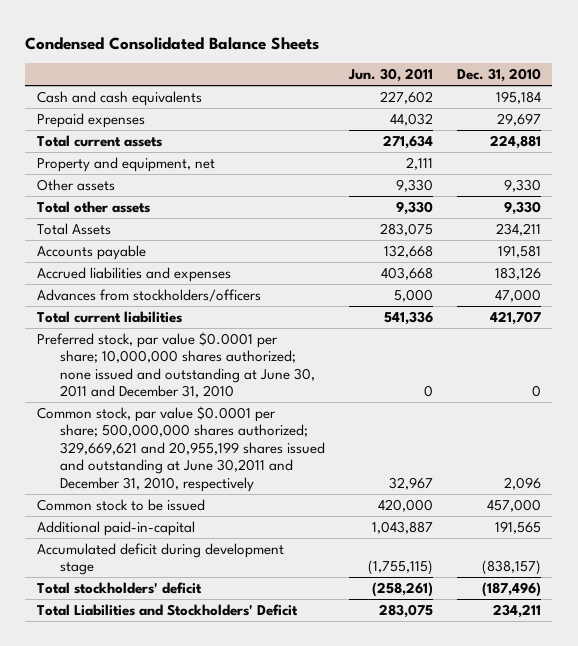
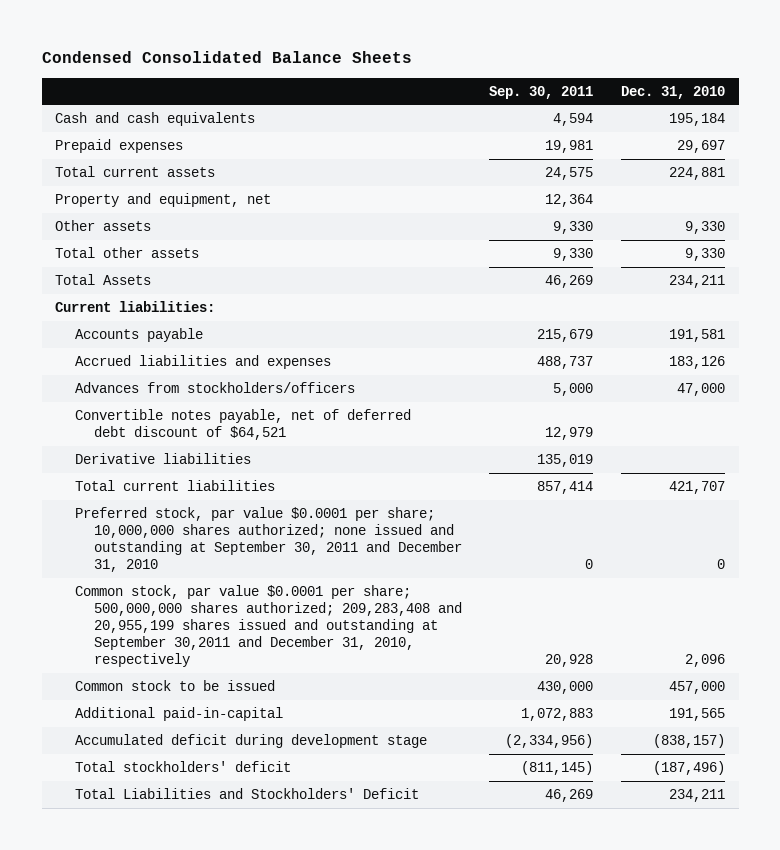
- | Jun. 30, 2011 | Dec. 31, 2010
+ | Sep. 30, 2011 | Dec. 31, 2010
+ Current liabilities:
+ Convertible notes payable, net of deferred debt discount of $64,521 | 12,979 |
+ Derivative liabilities | 135,019 |
- Preferred stock, par value $0.0001 per share; 10,000,000 shares authorized; none issued and outstanding at June 30, 2011 and December 31, 2010 | 0 | 0
- Common stock, par value $0.0001 per share; 500,000,000 shares authorized; 329,669,621 and 20,955,199 shares issued and outstanding at June 30,2011 and December 31, 2010, respectively | 32,967 | 2,096
+ Preferred stock, par value $0.0001 per share; 10,000,000 shares authorized; none issued and outstanding at September 30, 2011 and December 31, 2010 | 0 | 0
+ Common stock, par value $0.0001 per share; 500,000,000 shares authorized; 209,283,408 and 20,955,199 shares issued and outstanding at September 30,2011 and December 31, 2010, respectively | 20,928 | 2,096

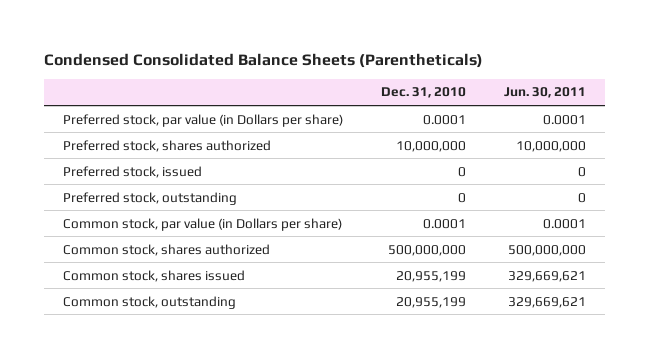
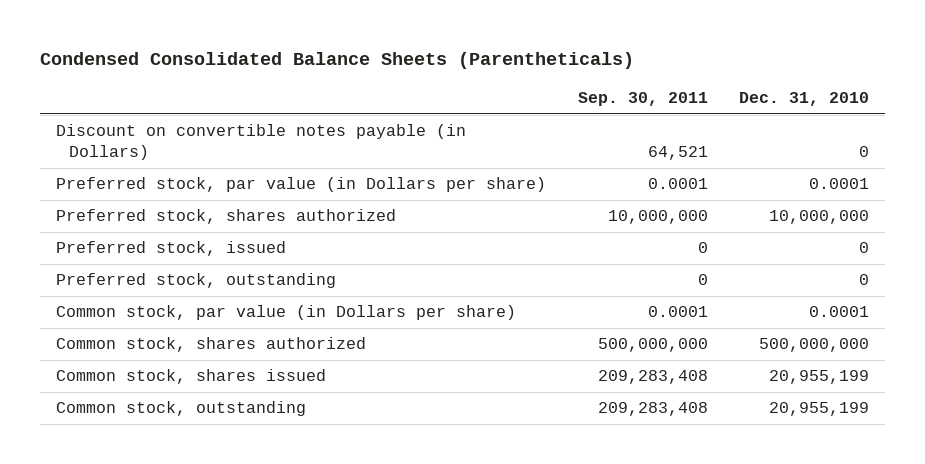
- | Dec. 31, 2010 | Jun. 30, 2011
+ | Sep. 30, 2011 | Dec. 31, 2010
+ Discount on convertible notes payable (in Dollars) | 64,521 | 0

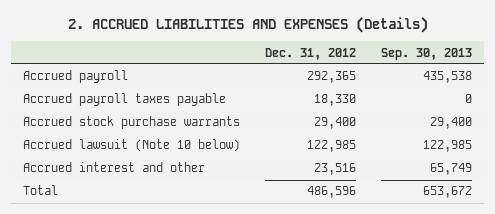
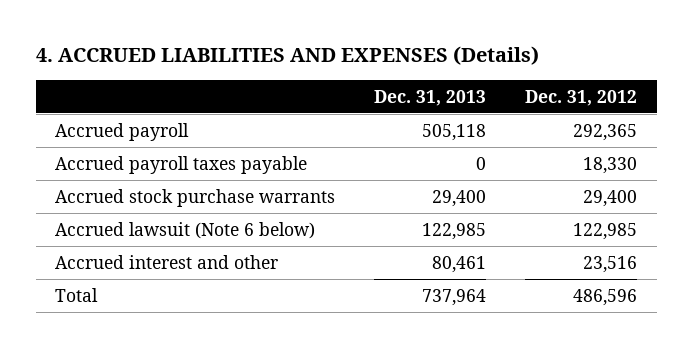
- 2. ACCRUED LIABILITIES AND EXPENSES (Details)
+ 4. ACCRUED LIABILITIES AND EXPENSES (Details)
- | Dec. 31, 2012 | Sep. 30, 2013
+ | Dec. 31, 2013 | Dec. 31, 2012
- Accrued lawsuit (Note 10 below) | 122,985 | 122,985
+ Accrued lawsuit (Note 6 below) | 122,985 | 122,985

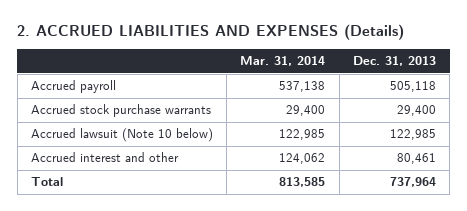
- 4. ACCRUED LIABILITIES AND EXPENSES (Details)
+ 2. ACCRUED LIABILITIES AND EXPENSES (Details)
- | Dec. 31, 2013 | Dec. 31, 2012
+ | Mar. 31, 2014 | Dec. 31, 2013
- Accrued payroll taxes payable | 0 | 18,330
- Accrued lawsuit (Note 6 below) | 122,985 | 122,985
+ Accrued lawsuit (Note 10 below) | 122,985 | 122,985

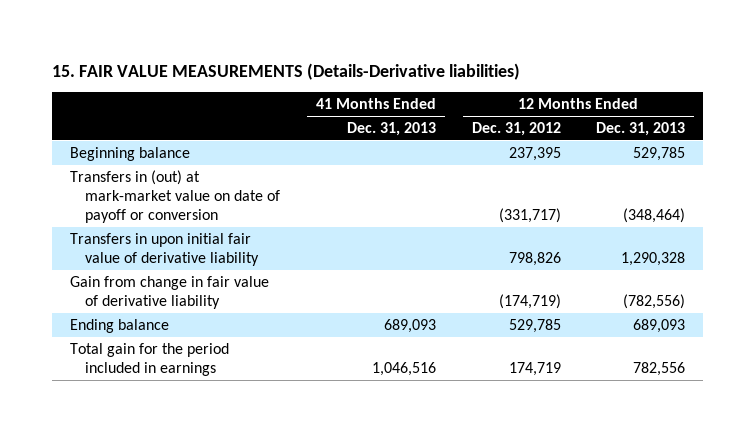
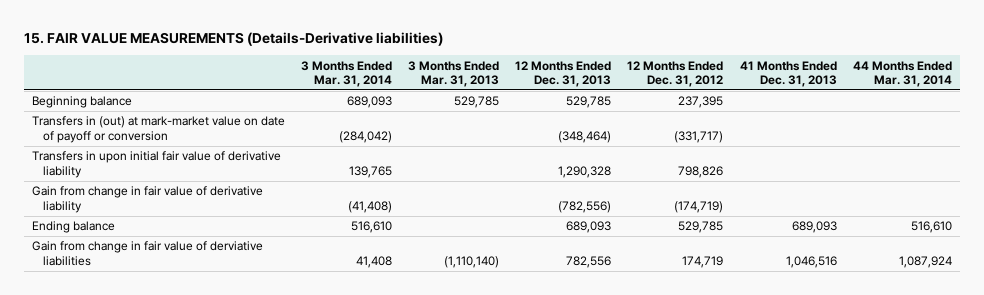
- | 41 Months Ended Dec. 31, 2013 | 12 Months Ended Dec. 31, 2012 | 12 Months Ended Dec. 31, 2013
+ | 3 Months Ended Mar. 31, 2014 | 3 Months Ended Mar. 31, 2013 | 12 Months Ended Dec. 31, 2013 | 12 Months Ended Dec. 31, 2012 | 41 Months Ended Dec. 31, 2013 | 44 Months Ended Mar. 31, 2014
- Total gain for the period included in earnings | 1,046,516 | 174,719 | 782,556
+ Gain from change in fair value of derviative liabilities | 41,408 | (1,110,140) | 782,556 | 174,719 | 1,046,516 | 1,087,924

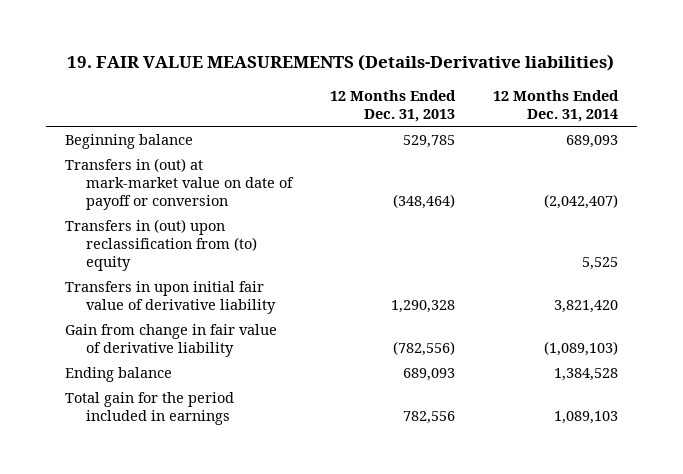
- 15. FAIR VALUE MEASUREMENTS (Details-Derivative liabilities)
+ 19. FAIR VALUE MEASUREMENTS (Details-Derivative liabilities)
- | 3 Months Ended Mar. 31, 2014 | 3 Months Ended Mar. 31, 2013 | 12 Months Ended Dec. 31, 2013 | 12 Months Ended Dec. 31, 2012 | 41 Months Ended Dec. 31, 2013 | 44 Months Ended Mar. 31, 2014
+ | 12 Months Ended Dec. 31, 2013 | 12 Months Ended Dec. 31, 2014
+ Transfers in (out) upon reclassification from (to) equity | | 5,525
- Gain from change in fair value of derviative liabilities | 41,408 | (1,110,140) | 782,556 | 174,719 | 1,046,516 | 1,087,924
+ Total gain for the period included in earnings | 782,556 | 1,089,103

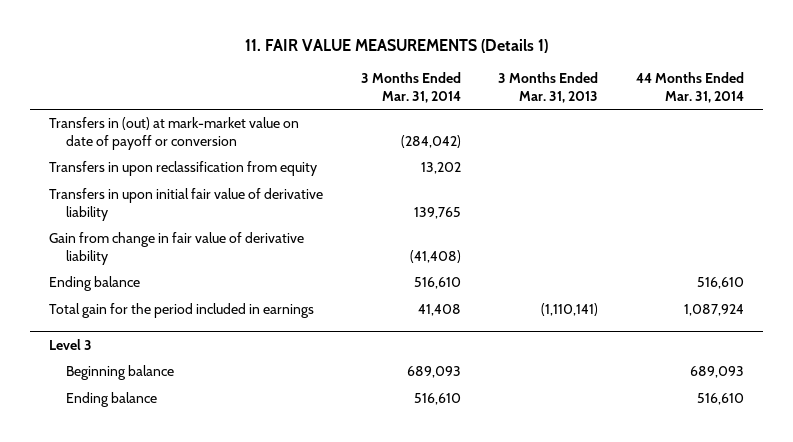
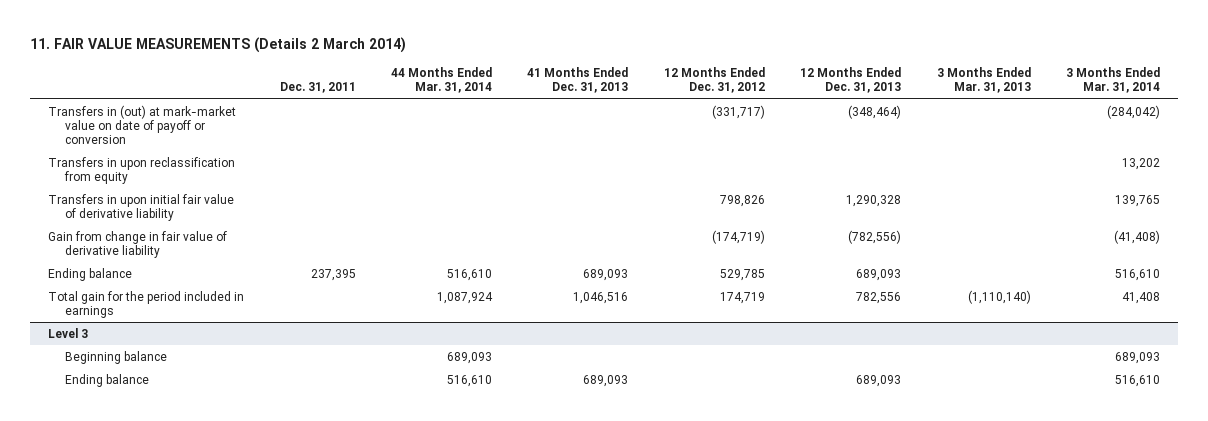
- 11. FAIR VALUE MEASUREMENTS (Details 1)
+ 11. FAIR VALUE MEASUREMENTS (Details 2 March 2014)
- | 3 Months Ended Mar. 31, 2014 | 3 Months Ended Mar. 31, 2013 | 44 Months Ended Mar. 31, 2014
+ | Dec. 31, 2011 | 44 Months Ended Mar. 31, 2014 | 41 Months Ended Dec. 31, 2013 | 12 Months Ended Dec. 31, 2012 | 12 Months Ended Dec. 31, 2013 | 3 Months Ended Mar. 31, 2013 | 3 Months Ended Mar. 31, 2014
- Total gain for the period included in earnings | 41,408 | (1,110,141) | 1,087,924
+ Total gain for the period included in earnings | | 1,087,924 | 1,046,516 | 174,719 | 782,556 | (1,110,140) | 41,408

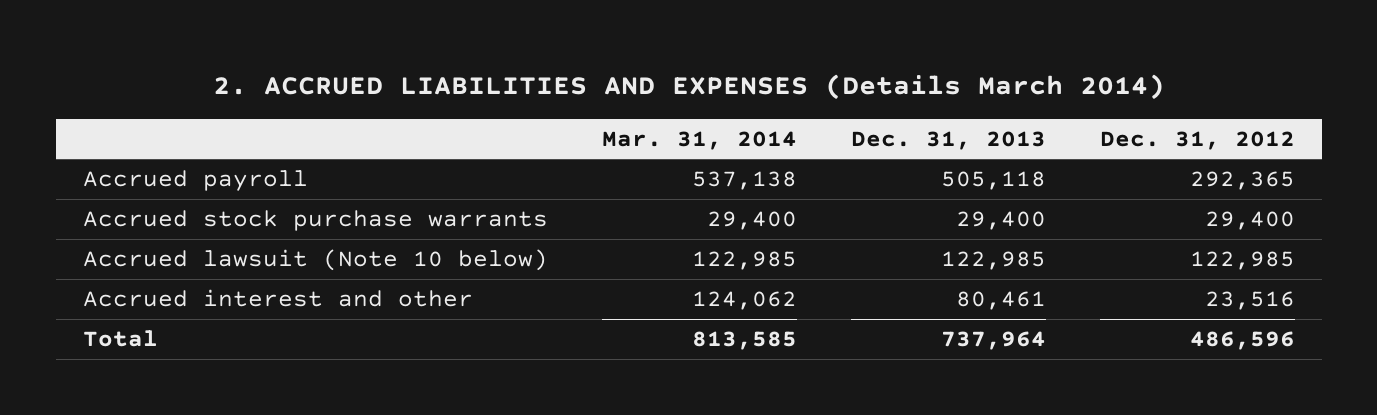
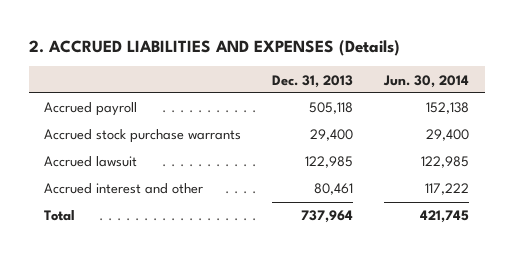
- 2. ACCRUED LIABILITIES AND EXPENSES (Details March 2014)
+ 2. ACCRUED LIABILITIES AND EXPENSES (Details)
- | Mar. 31, 2014 | Dec. 31, 2013 | Dec. 31, 2012
+ | Dec. 31, 2013 | Jun. 30, 2014
- Accrued lawsuit (Note 10 below) | 122,985 | 122,985 | 122,985
+ Accrued lawsuit | 122,985 | 122,985

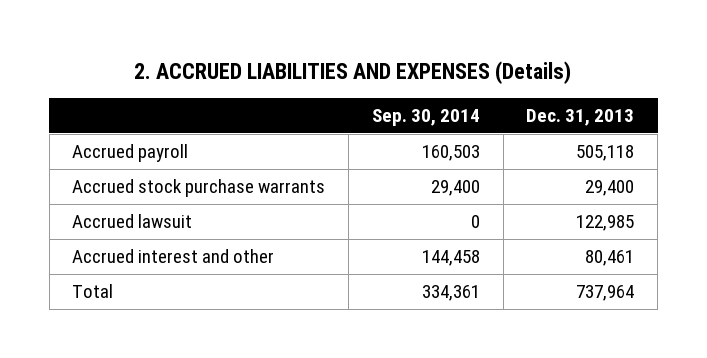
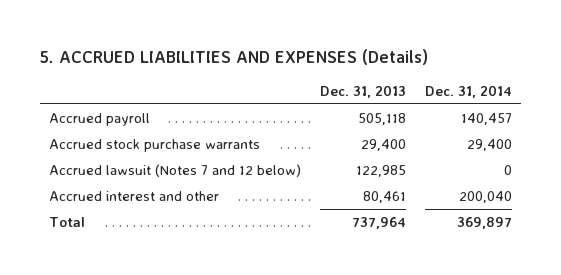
- 2. ACCRUED LIABILITIES AND EXPENSES (Details)
+ 5. ACCRUED LIABILITIES AND EXPENSES (Details)
- | Sep. 30, 2014 | Dec. 31, 2013
+ | Dec. 31, 2013 | Dec. 31, 2014
- Accrued lawsuit | 0 | 122,985
+ Accrued lawsuit (Notes 7 and 12 below) | 122,985 | 0

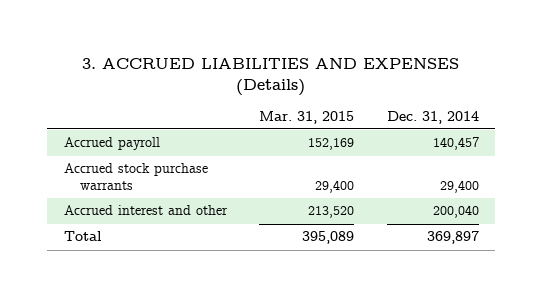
- 5. ACCRUED LIABILITIES AND EXPENSES (Details)
+ 3. ACCRUED LIABILITIES AND EXPENSES (Details)
- | Dec. 31, 2013 | Dec. 31, 2014
+ | Mar. 31, 2015 | Dec. 31, 2014
- Accrued lawsuit (Notes 7 and 12 below) | 122,985 | 0

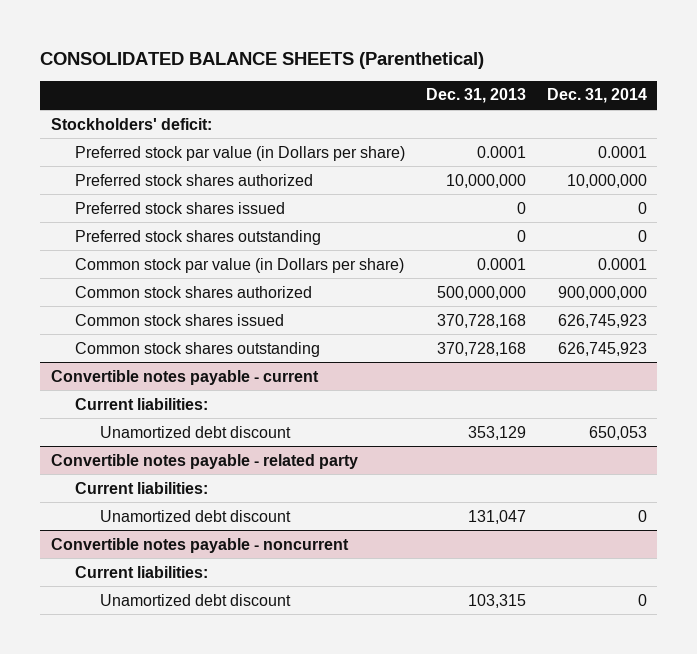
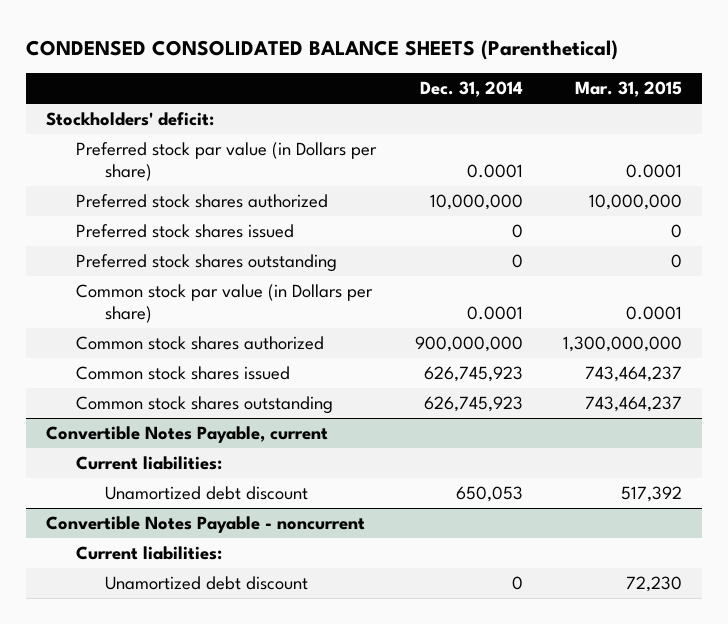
- CONSOLIDATED BALANCE SHEETS (Parenthetical)
+ CONDENSED CONSOLIDATED BALANCE SHEETS (Parenthetical)
- | Dec. 31, 2013 | Dec. 31, 2014
+ | Dec. 31, 2014 | Mar. 31, 2015
- Convertible notes payable - current
+ Convertible Notes Payable, current
- Convertible notes payable - related party
- Current liabilities:
- Unamortized debt discount | 131,047 | 0
- Convertible notes payable - noncurrent
+ Convertible Notes Payable - noncurrent

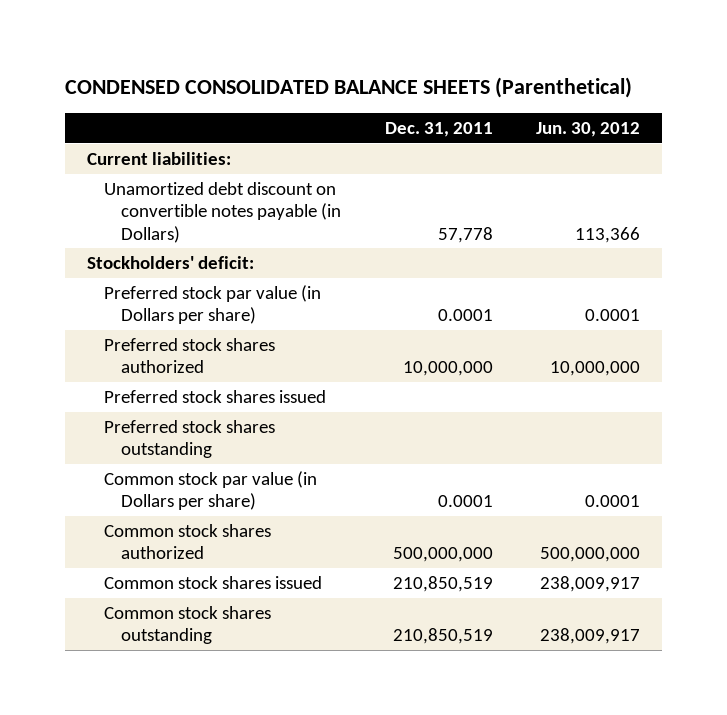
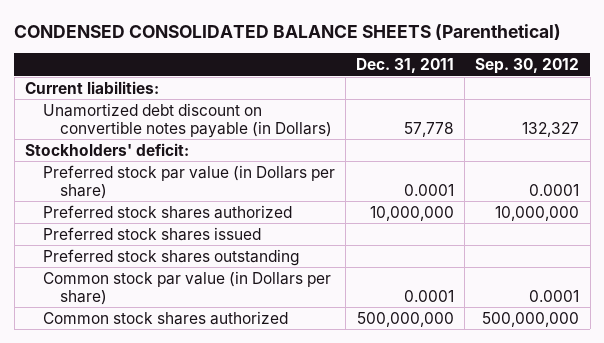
- | Dec. 31, 2011 | Jun. 30, 2012
+ | Dec. 31, 2011 | Sep. 30, 2012
- Common stock shares issued | 210,850,519 | 238,009,917
- Common stock shares outstanding | 210,850,519 | 238,009,917

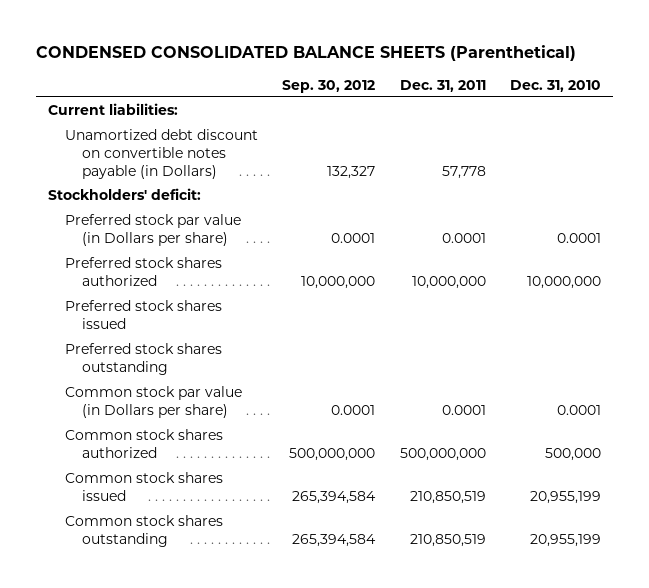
- | Dec. 31, 2011 | Sep. 30, 2012
+ | Sep. 30, 2012 | Dec. 31, 2011 | Dec. 31, 2010
+ Common stock shares issued | 265,394,584 | 210,850,519 | 20,955,199
+ Common stock shares outstanding | 265,394,584 | 210,850,519 | 20,955,199

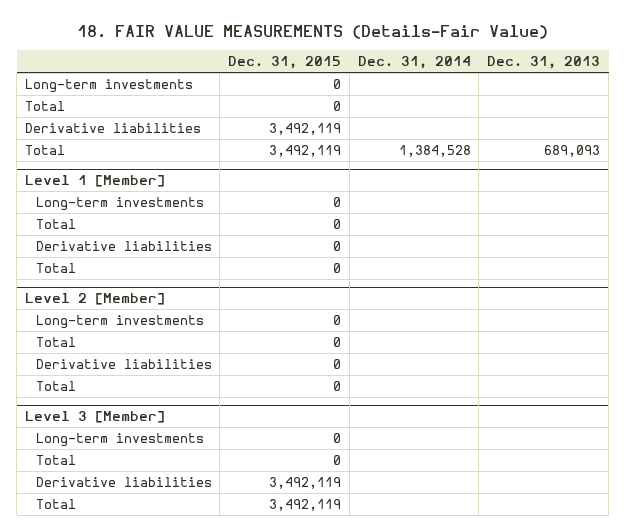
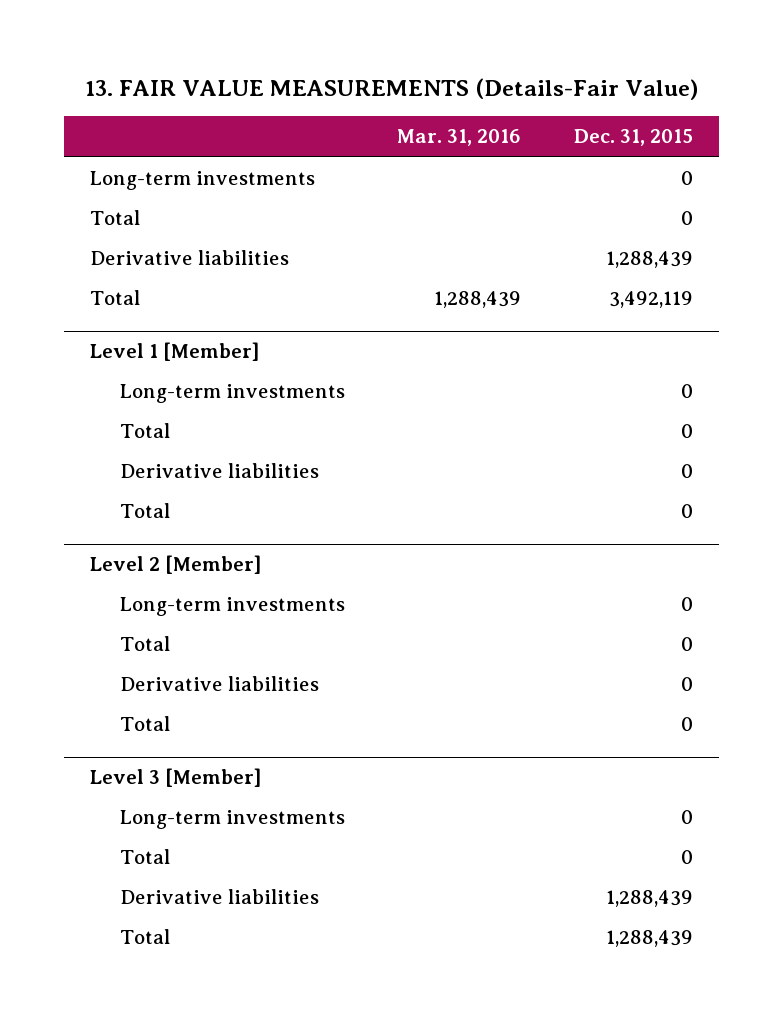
- 18. FAIR VALUE MEASUREMENTS (Details-Fair Value)
+ 13. FAIR VALUE MEASUREMENTS (Details-Fair Value)
- | Dec. 31, 2015 | Dec. 31, 2014 | Dec. 31, 2013
+ | Mar. 31, 2016 | Dec. 31, 2015
- Derivative liabilities | 3,492,119 | |
+ Derivative liabilities | | 1,288,439
@ Level 3 [Member]
- Derivative liabilities | 3,492,119 | |
- Total | 3,492,119 | |
+ Derivative liabilities | | 1,288,439
+ Total | | 1,288,439

